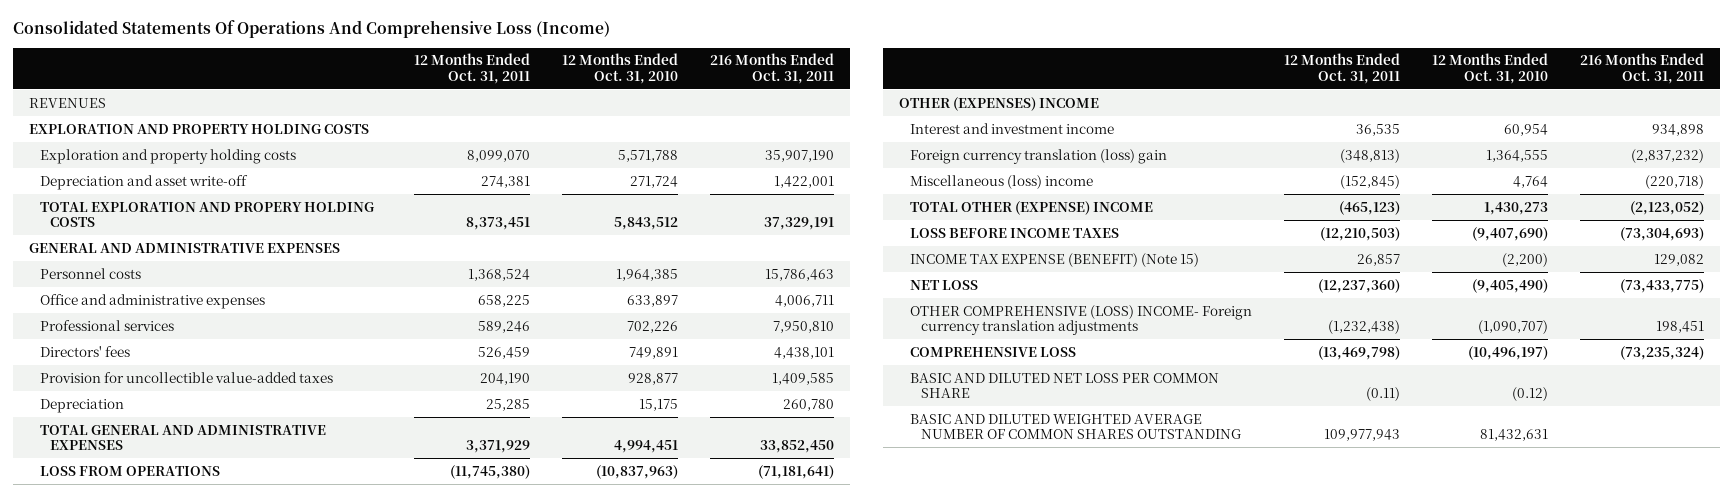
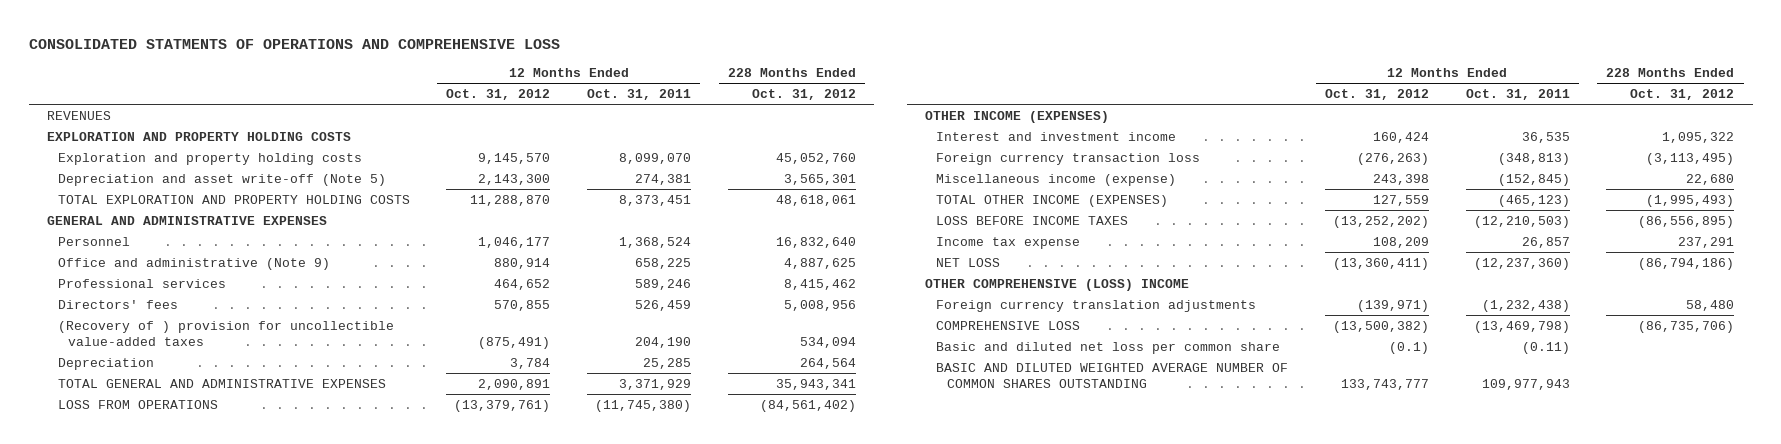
- Consolidated Statements Of Operations And Comprehensive Loss (Income)
+ CONSOLIDATED STATMENTS OF OPERATIONS AND COMPREHENSIVE LOSS
- | 12 Months Ended Oct. 31, 2011 | 12 Months Ended Oct. 31, 2010 | 216 Months Ended Oct. 31, 2011
+ | 12 Months Ended Oct. 31, 2012 | 12 Months Ended Oct. 31, 2011 | 228 Months Ended Oct. 31, 2012
- Depreciation and asset write-off | 274,381 | 271,724 | 1,422,001
- TOTAL EXPLORATION AND PROPERY HOLDING COSTS | 8,373,451 | 5,843,512 | 37,329,191
+ Depreciation and asset write-off (Note 5) | 2,143,300 | 274,381 | 3,565,301
+ TOTAL EXPLORATION AND PROPERTY HOLDING COSTS | 11,288,870 | 8,373,451 | 48,618,061
- Personnel costs | 1,368,524 | 1,964,385 | 15,786,463
- Office and administrative expenses | 658,225 | 633,897 | 4,006,711
+ Personnel | 1,046,177 | 1,368,524 | 16,832,640
+ Office and administrative (Note 9) | 880,914 | 658,225 | 4,887,625
- Provision for uncollectible value-added taxes | 204,190 | 928,877 | 1,409,585
+ (Recovery of ) provision for uncollectible value-added taxes | (875,491) | 204,190 | 534,094
- OTHER (EXPENSES) INCOME
+ OTHER INCOME (EXPENSES)
- Foreign currency translation (loss) gain | (348,813) | 1,364,555 | (2,837,232)
- Miscellaneous (loss) income | (152,845) | 4,764 | (220,718)
- TOTAL OTHER (EXPENSE) INCOME | (465,123) | 1,430,273 | (2,123,052)
+ Foreign currency transaction loss | (276,263) | (348,813) | (3,113,495)
+ Miscellaneous income (expense) | 243,398 | (152,845) | 22,680
+ TOTAL OTHER INCOME (EXPENSES) | 127,559 | (465,123) | (1,995,493)
- INCOME TAX EXPENSE (BENEFIT) (Note 15) | 26,857 | (2,200) | 129,082
+ Income tax expense | 108,209 | 26,857 | 237,291
- OTHER COMPREHENSIVE (LOSS) INCOME- Foreign currency translation adjustments | (1,232,438) | (1,090,707) | 198,451
+ OTHER COMPREHENSIVE (LOSS) INCOME
+ Foreign currency translation adjustments | (139,971) | (1,232,438) | 58,480
- BASIC AND DILUTED NET LOSS PER COMMON SHARE | (0.11) | (0.12) |
+ Basic and diluted net loss per common share | (0.1) | (0.11) |

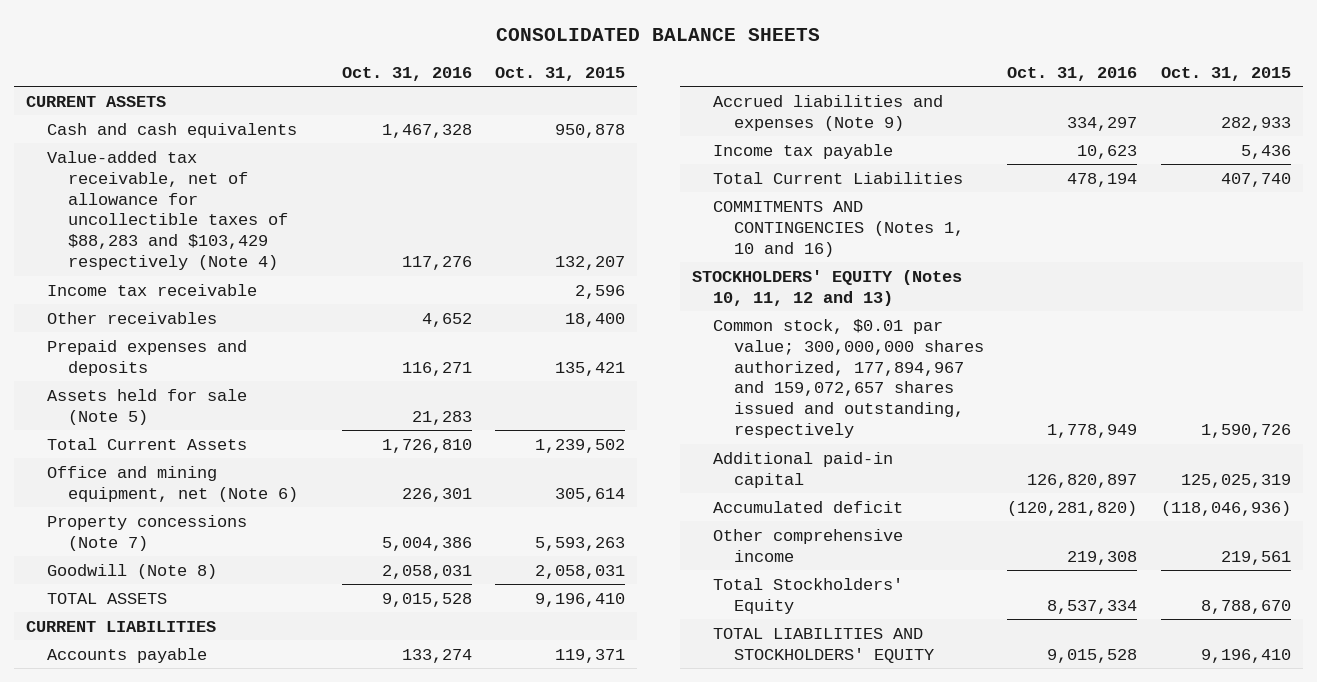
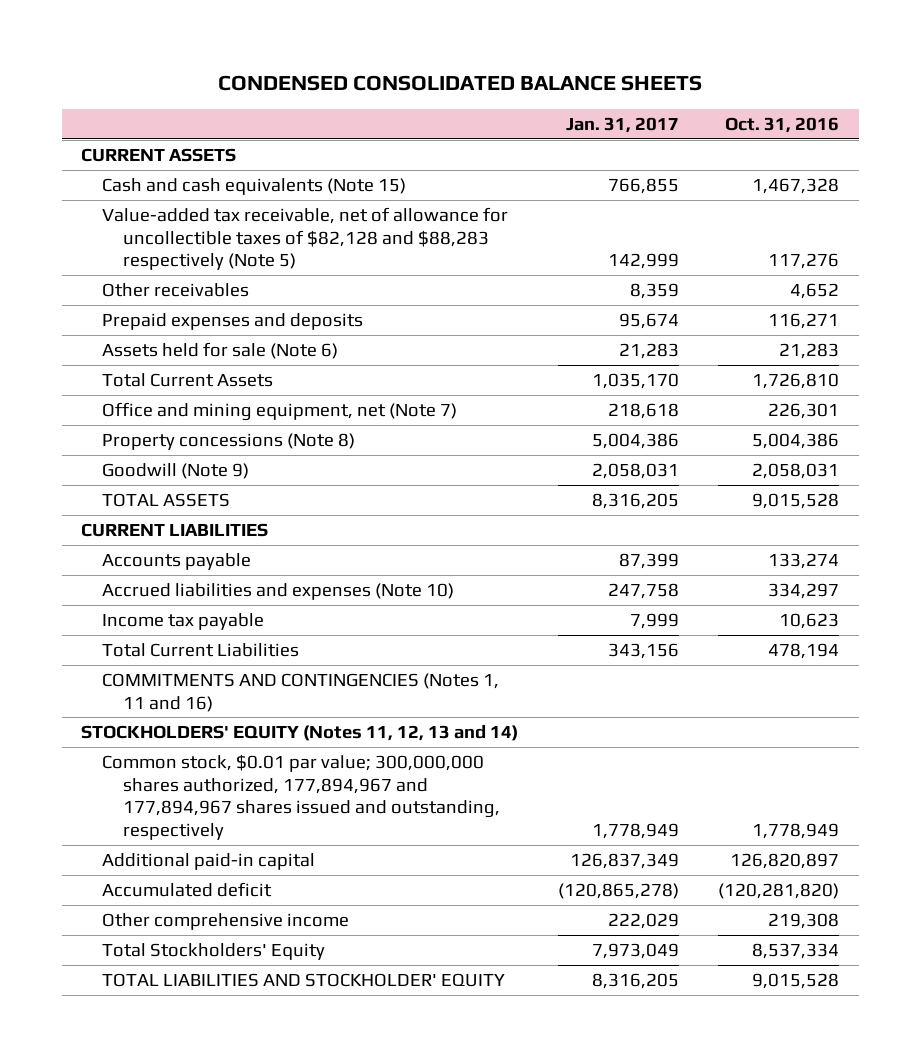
- CONSOLIDATED BALANCE SHEETS
+ CONDENSED CONSOLIDATED BALANCE SHEETS
- | Oct. 31, 2016 | Oct. 31, 2015
+ | Jan. 31, 2017 | Oct. 31, 2016
- Cash and cash equivalents | 1,467,328 | 950,878
- Value-added tax receivable, net of allowance for uncollectible taxes of $88,283 and $103,429 respectively (Note 4) | 117,276 | 132,207
- Income tax receivable | | 2,596
+ Cash and cash equivalents (Note 15) | 766,855 | 1,467,328
+ Value-added tax receivable, net of allowance for uncollectible taxes of $82,128 and $88,283 respectively (Note 5) | 142,999 | 117,276
- Assets held for sale (Note 5) | 21,283 |
+ Assets held for sale (Note 6) | 21,283 | 21,283
- Office and mining equipment, net (Note 6) | 226,301 | 305,614
- Property concessions (Note 7) | 5,004,386 | 5,593,263
- Goodwill (Note 8) | 2,058,031 | 2,058,031
+ Office and mining equipment, net (Note 7) | 218,618 | 226,301
+ Property concessions (Note 8) | 5,004,386 | 5,004,386
+ Goodwill (Note 9) | 2,058,031 | 2,058,031
- Accrued liabilities and expenses (Note 9) | 334,297 | 282,933
+ Accrued liabilities and expenses (Note 10) | 247,758 | 334,297
- COMMITMENTS AND CONTINGENCIES (Notes 1, 10 and 16)
- STOCKHOLDERS' EQUITY (Notes 10, 11, 12 and 13)
- Common stock, $0.01 par value; 300,000,000 shares authorized, 177,894,967 and 159,072,657 shares issued and outstanding, respectively | 1,778,949 | 1,590,726
+ COMMITMENTS AND CONTINGENCIES (Notes 1, 11 and 16)
+ STOCKHOLDERS' EQUITY (Notes 11, 12, 13 and 14)
+ Common stock, $0.01 par value; 300,000,000 shares authorized, 177,894,967 and 177,894,967 shares issued and outstanding, respectively | 1,778,949 | 1,778,949
- TOTAL LIABILITIES AND STOCKHOLDERS' EQUITY | 9,015,528 | 9,196,410
+ TOTAL LIABILITIES AND STOCKHOLDER' EQUITY | 8,316,205 | 9,015,528

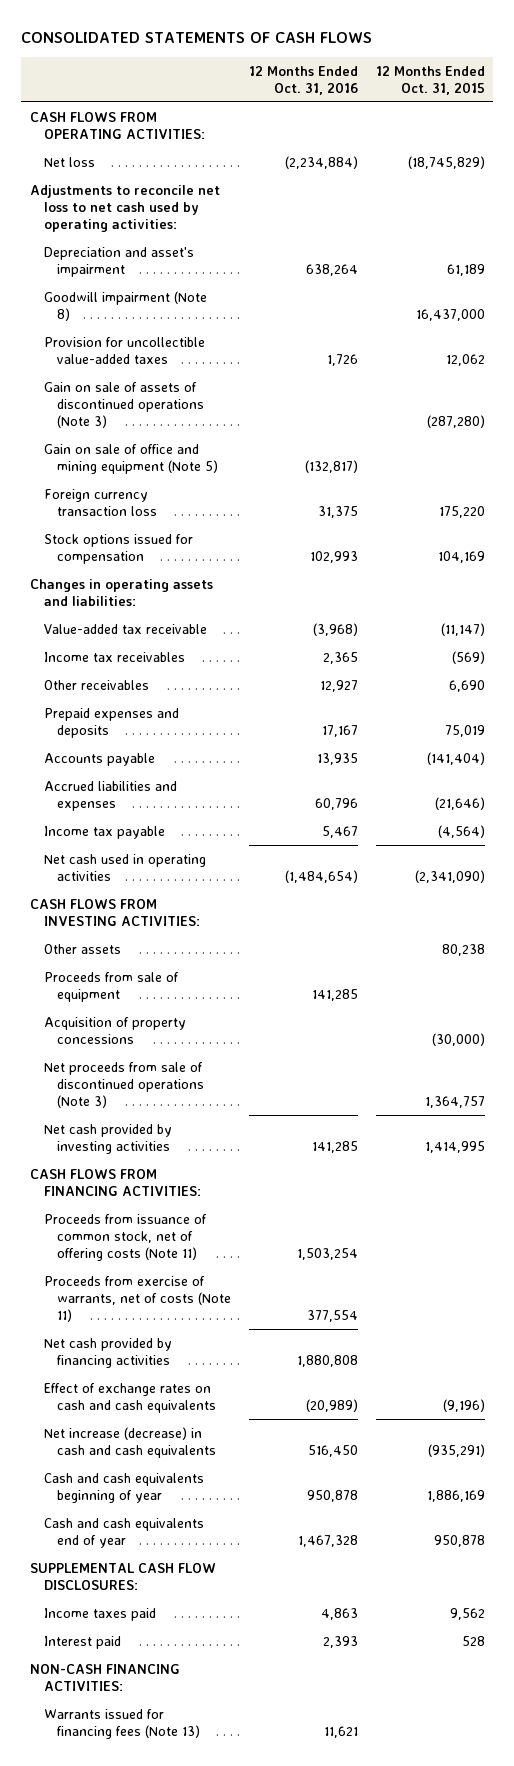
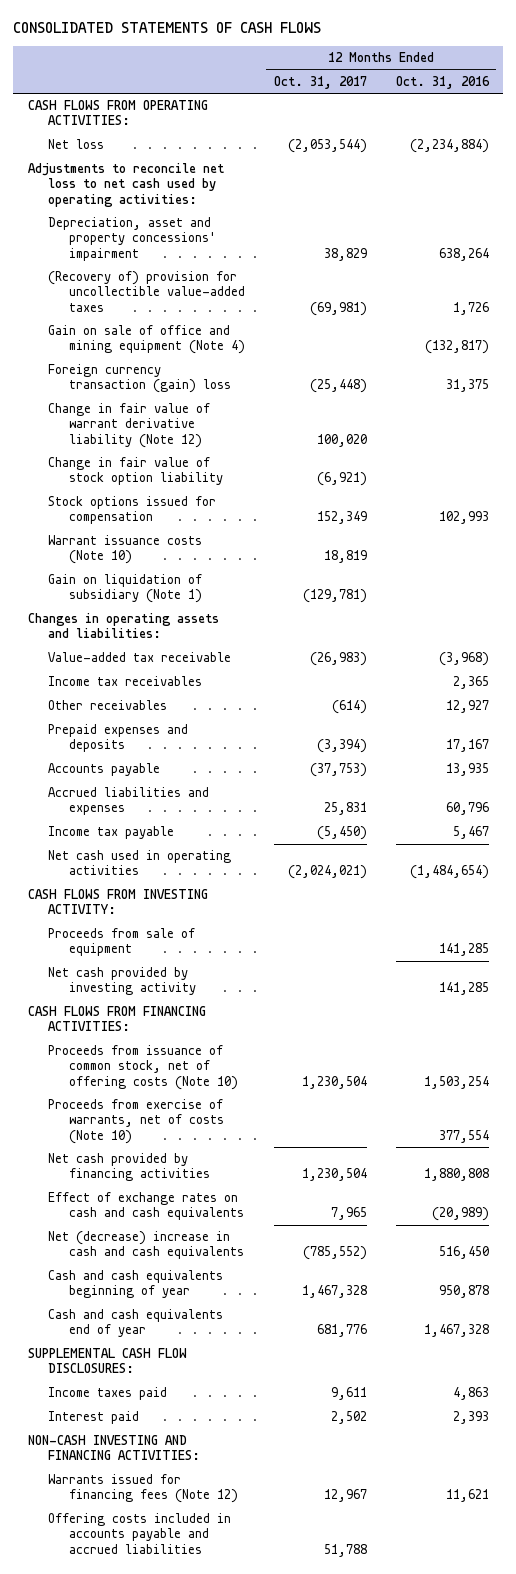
- | 12 Months Ended Oct. 31, 2016 | 12 Months Ended Oct. 31, 2015
+ | 12 Months Ended Oct. 31, 2017 | 12 Months Ended Oct. 31, 2016
- Depreciation and asset's impairment | 638,264 | 61,189
- Goodwill impairment (Note 8) | | 16,437,000
- Provision for uncollectible value-added taxes | 1,726 | 12,062
- Gain on sale of assets of discontinued operations (Note 3) | | (287,280)
- Gain on sale of office and mining equipment (Note 5) | (132,817) |
- Foreign currency transaction loss | 31,375 | 175,220
+ Depreciation, asset and property concessions' impairment | 38,829 | 638,264
+ (Recovery of) provision for uncollectible value-added taxes | (69,981) | 1,726
+ Gain on sale of office and mining equipment (Note 4) | | (132,817)
+ Foreign currency transaction (gain) loss | (25,448) | 31,375
+ Change in fair value of warrant derivative liability (Note 12) | 100,020 |
+ Change in fair value of stock option liability | (6,921) |
+ Warrant issuance costs (Note 10) | 18,819 |
+ Gain on liquidation of subsidiary (Note 1) | (129,781) |
- CASH FLOWS FROM INVESTING ACTIVITIES:
- Other assets | | 80,238
+ CASH FLOWS FROM INVESTING ACTIVITY:
- Acquisition of property concessions | | (30,000)
- Net proceeds from sale of discontinued operations (Note 3) | | 1,364,757
- Net cash provided by investing activities | 141,285 | 1,414,995
+ Net cash provided by investing activity | | 141,285
- Proceeds from issuance of common stock, net of offering costs (Note 11) | 1,503,254 |
- Proceeds from exercise of warrants, net of costs (Note 11) | 377,554 |
+ Proceeds from issuance of common stock, net of offering costs (Note 10) | 1,230,504 | 1,503,254
+ Proceeds from exercise of warrants, net of costs (Note 10) | | 377,554
- Net increase (decrease) in cash and cash equivalents | 516,450 | (935,291)
+ Net (decrease) increase in cash and cash equivalents | (785,552) | 516,450
- NON-CASH FINANCING ACTIVITIES:
- Warrants issued for financing fees (Note 13) | 11,621 |
+ NON-CASH INVESTING AND FINANCING ACTIVITIES:
+ Warrants issued for financing fees (Note 12) | 12,967 | 11,621
+ Offering costs included in accounts payable and accrued liabilities | 51,788 |

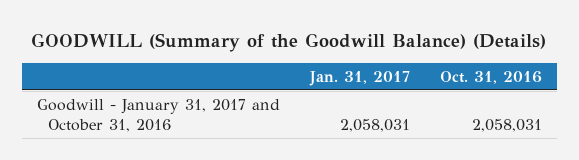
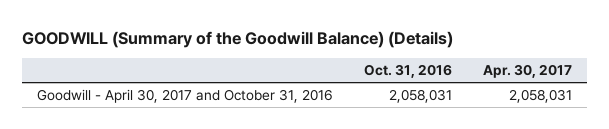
- | Jan. 31, 2017 | Oct. 31, 2016
+ | Oct. 31, 2016 | Apr. 30, 2017
- Goodwill - January 31, 2017 and October 31, 2016 | 2,058,031 | 2,058,031
+ Goodwill - April 30, 2017 and October 31, 2016 | 2,058,031 | 2,058,031

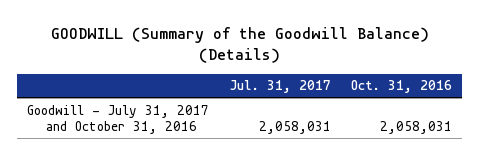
- | Oct. 31, 2016 | Apr. 30, 2017
+ | Jul. 31, 2017 | Oct. 31, 2016
- Goodwill - April 30, 2017 and October 31, 2016 | 2,058,031 | 2,058,031
+ Goodwill - July 31, 2017 and October 31, 2016 | 2,058,031 | 2,058,031

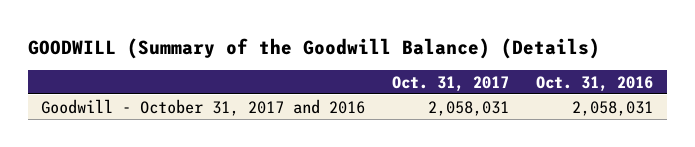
- | Jul. 31, 2017 | Oct. 31, 2016
+ | Oct. 31, 2017 | Oct. 31, 2016
- Goodwill - July 31, 2017 and October 31, 2016 | 2,058,031 | 2,058,031
+ Goodwill - October 31, 2017 and 2016 | 2,058,031 | 2,058,031

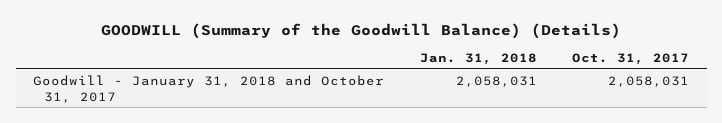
- | Oct. 31, 2017 | Oct. 31, 2016
+ | Jan. 31, 2018 | Oct. 31, 2017
- Goodwill - October 31, 2017 and 2016 | 2,058,031 | 2,058,031
+ Goodwill - January 31, 2018 and October 31, 2017 | 2,058,031 | 2,058,031

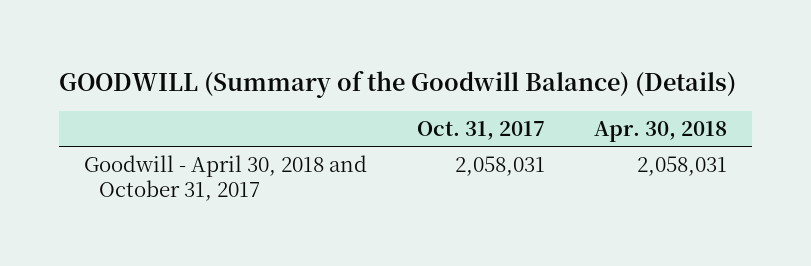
- | Jan. 31, 2018 | Oct. 31, 2017
+ | Oct. 31, 2017 | Apr. 30, 2018
- Goodwill - January 31, 2018 and October 31, 2017 | 2,058,031 | 2,058,031
+ Goodwill - April 30, 2018 and October 31, 2017 | 2,058,031 | 2,058,031

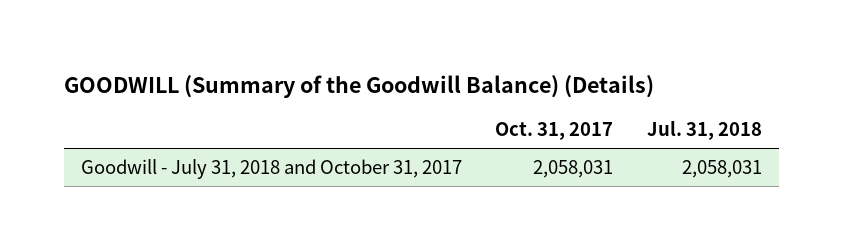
- | Oct. 31, 2017 | Apr. 30, 2018
+ | Oct. 31, 2017 | Jul. 31, 2018
- Goodwill - April 30, 2018 and October 31, 2017 | 2,058,031 | 2,058,031
+ Goodwill - July 31, 2018 and October 31, 2017 | 2,058,031 | 2,058,031

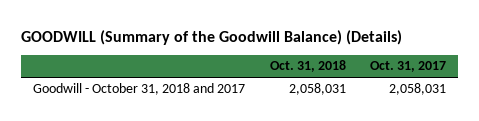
- | Oct. 31, 2017 | Jul. 31, 2018
+ | Oct. 31, 2018 | Oct. 31, 2017
- Goodwill - July 31, 2018 and October 31, 2017 | 2,058,031 | 2,058,031
+ Goodwill - October 31, 2018 and 2017 | 2,058,031 | 2,058,031

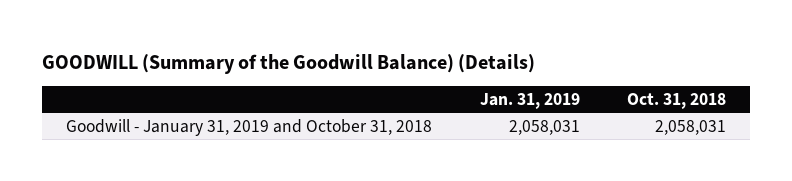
- | Oct. 31, 2018 | Oct. 31, 2017
+ | Jan. 31, 2019 | Oct. 31, 2018
- Goodwill - October 31, 2018 and 2017 | 2,058,031 | 2,058,031
+ Goodwill - January 31, 2019 and October 31, 2018 | 2,058,031 | 2,058,031

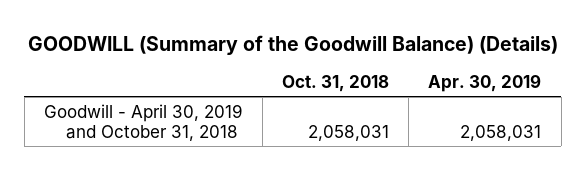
- | Jan. 31, 2019 | Oct. 31, 2018
+ | Oct. 31, 2018 | Apr. 30, 2019
- Goodwill - January 31, 2019 and October 31, 2018 | 2,058,031 | 2,058,031
+ Goodwill - April 30, 2019 and October 31, 2018 | 2,058,031 | 2,058,031

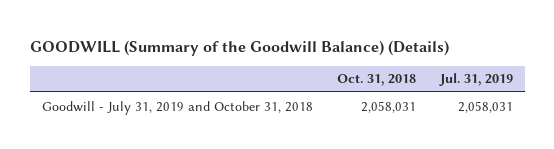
- | Oct. 31, 2018 | Apr. 30, 2019
+ | Oct. 31, 2018 | Jul. 31, 2019
- Goodwill - April 30, 2019 and October 31, 2018 | 2,058,031 | 2,058,031
+ Goodwill - July 31, 2019 and October 31, 2018 | 2,058,031 | 2,058,031

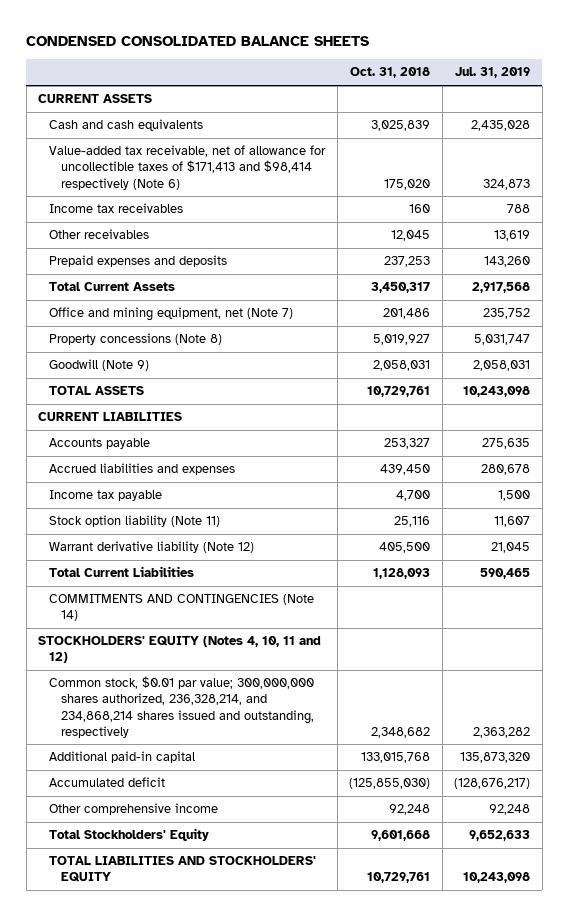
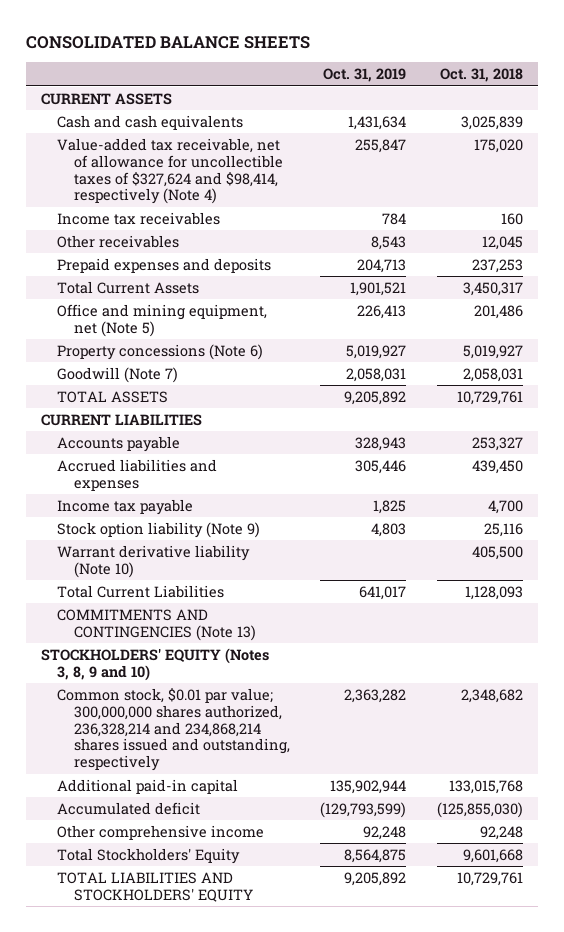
- CONDENSED CONSOLIDATED BALANCE SHEETS
+ CONSOLIDATED BALANCE SHEETS
- | Oct. 31, 2018 | Jul. 31, 2019
+ | Oct. 31, 2019 | Oct. 31, 2018
- Value-added tax receivable, net of allowance for uncollectible taxes of $171,413 and $98,414 respectively (Note 6) | 175,020 | 324,873
+ Value-added tax receivable, net of allowance for uncollectible taxes of $327,624 and $98,414, respectively (Note 4) | 255,847 | 175,020
- Office and mining equipment, net (Note 7) | 201,486 | 235,752
- Property concessions (Note 8) | 5,019,927 | 5,031,747
- Goodwill (Note 9) | 2,058,031 | 2,058,031
+ Office and mining equipment, net (Note 5) | 226,413 | 201,486
+ Property concessions (Note 6) | 5,019,927 | 5,019,927
+ Goodwill (Note 7) | 2,058,031 | 2,058,031
- Stock option liability (Note 11) | 25,116 | 11,607
- Warrant derivative liability (Note 12) | 405,500 | 21,045
+ Stock option liability (Note 9) | 4,803 | 25,116
+ Warrant derivative liability (Note 10) | | 405,500
- COMMITMENTS AND CONTINGENCIES (Note 14)
- STOCKHOLDERS' EQUITY (Notes 4, 10, 11 and 12)
- Common stock, $0.01 par value; 300,000,000 shares authorized, 236,328,214, and 234,868,214 shares issued and outstanding, respectively | 2,348,682 | 2,363,282
+ COMMITMENTS AND CONTINGENCIES (Note 13)
+ STOCKHOLDERS' EQUITY (Notes 3, 8, 9 and 10)
+ Common stock, $0.01 par value; 300,000,000 shares authorized, 236,328,214 and 234,868,214 shares issued and outstanding, respectively | 2,363,282 | 2,348,682

